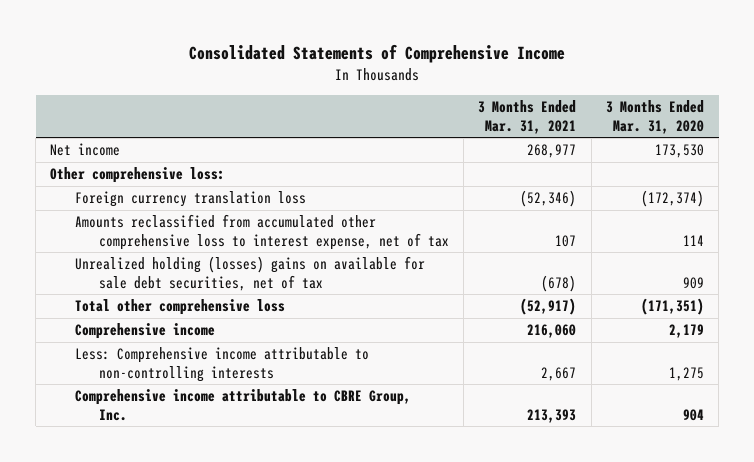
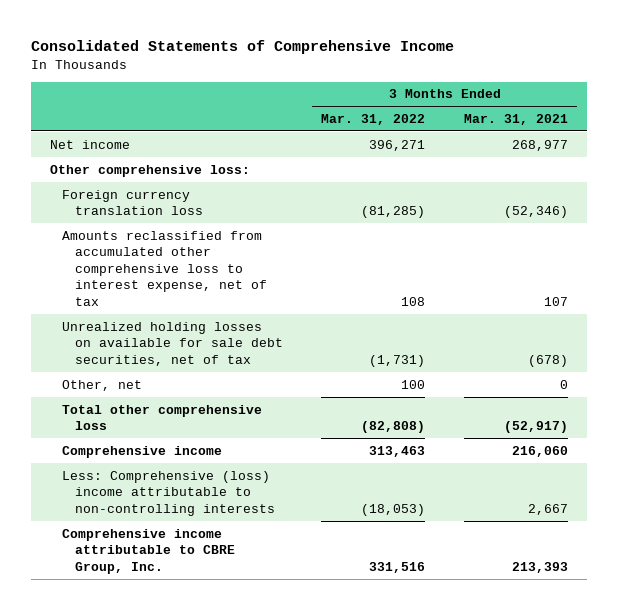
- | 3 Months Ended Mar. 31, 2021 | 3 Months Ended Mar. 31, 2020
+ | 3 Months Ended Mar. 31, 2022 | 3 Months Ended Mar. 31, 2021
- Unrealized holding (losses) gains on available for sale debt securities, net of tax | (678) | 909
+ Unrealized holding losses on available for sale debt securities, net of tax | (1,731) | (678)
+ Other, net | 100 | 0
- Less: Comprehensive income attributable to non-controlling interests | 2,667 | 1,275
+ Less: Comprehensive (loss) income attributable to non-controlling interests | (18,053) | 2,667

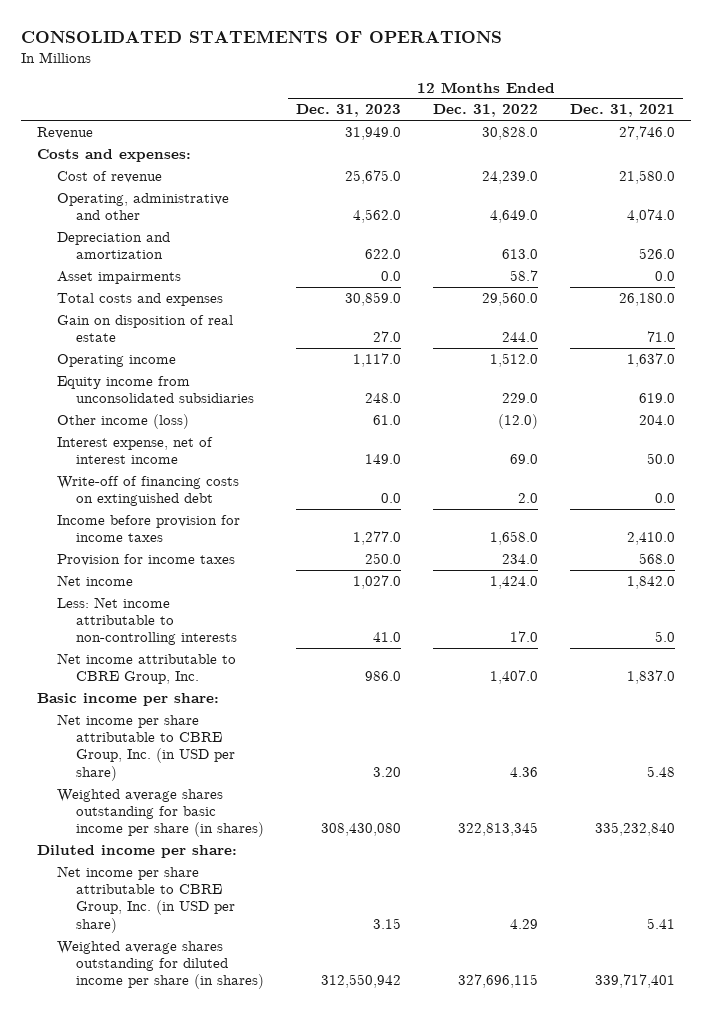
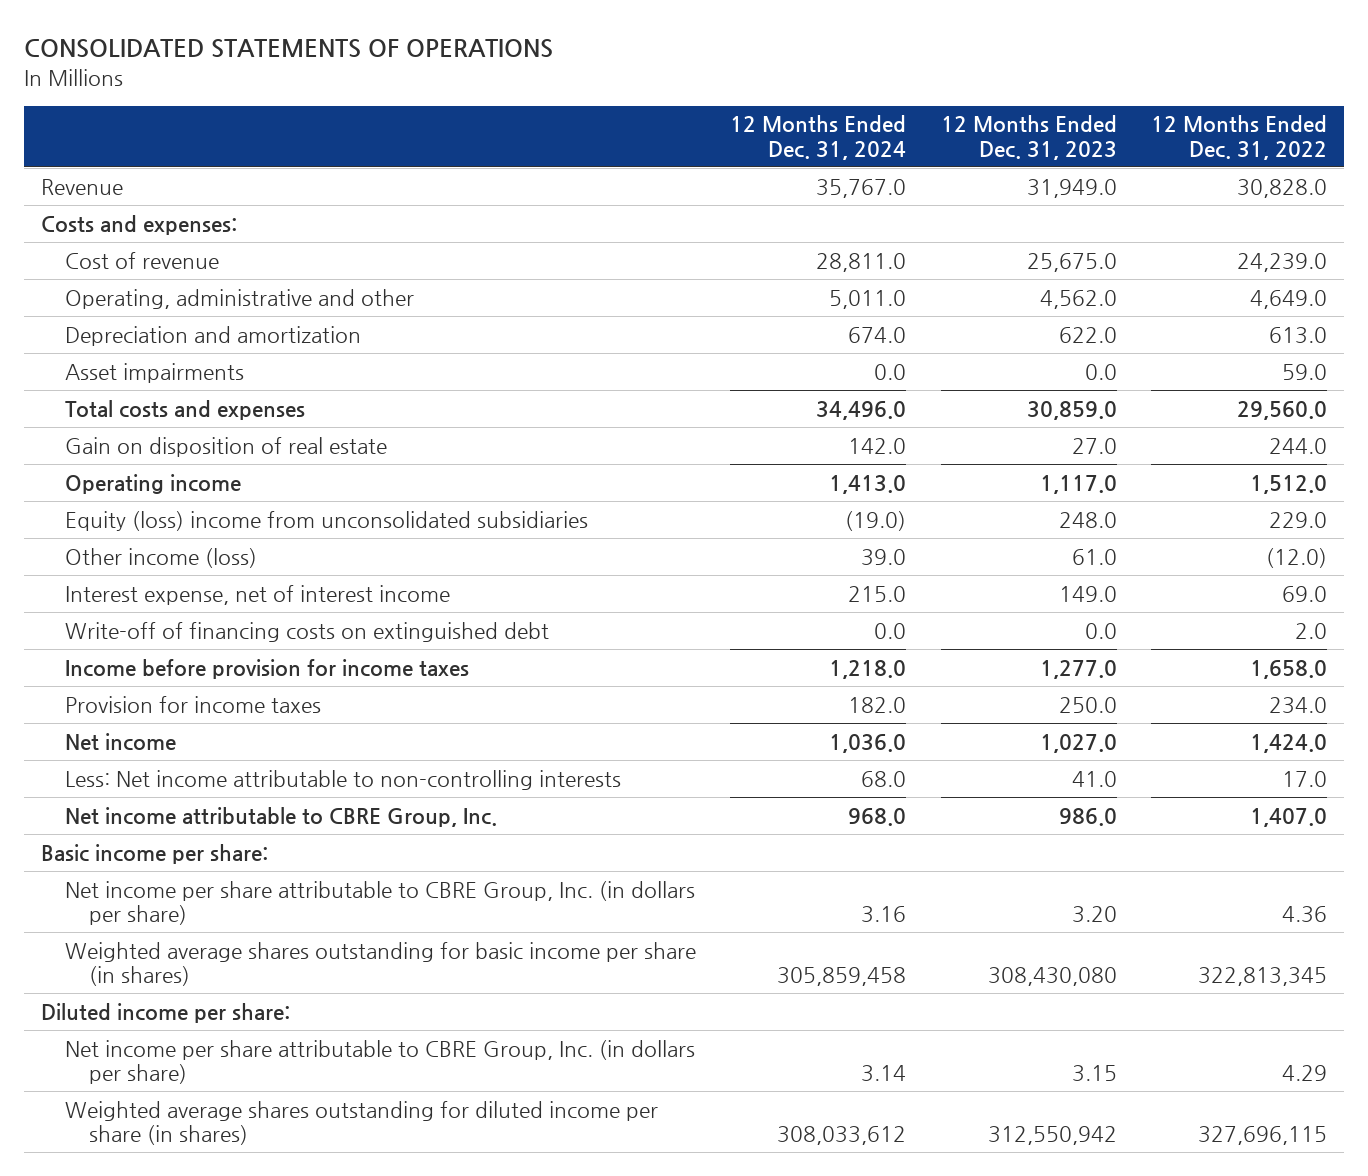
- | 12 Months Ended Dec. 31, 2023 | 12 Months Ended Dec. 31, 2022 | 12 Months Ended Dec. 31, 2021
+ | 12 Months Ended Dec. 31, 2024 | 12 Months Ended Dec. 31, 2023 | 12 Months Ended Dec. 31, 2022
- Asset impairments | 0.0 | 58.7 | 0.0
+ Asset impairments | 0.0 | 0.0 | 59.0
- Equity income from unconsolidated subsidiaries | 248.0 | 229.0 | 619.0
+ Equity (loss) income from unconsolidated subsidiaries | (19.0) | 248.0 | 229.0
- Net income per share attributable to CBRE Group, Inc. (in USD per share) | 3.20 | 4.36 | 5.48
+ Net income per share attributable to CBRE Group, Inc. (in dollars per share) | 3.16 | 3.20 | 4.36
- Net income per share attributable to CBRE Group, Inc. (in USD per share) | 3.15 | 4.29 | 5.41
+ Net income per share attributable to CBRE Group, Inc. (in dollars per share) | 3.14 | 3.15 | 4.29

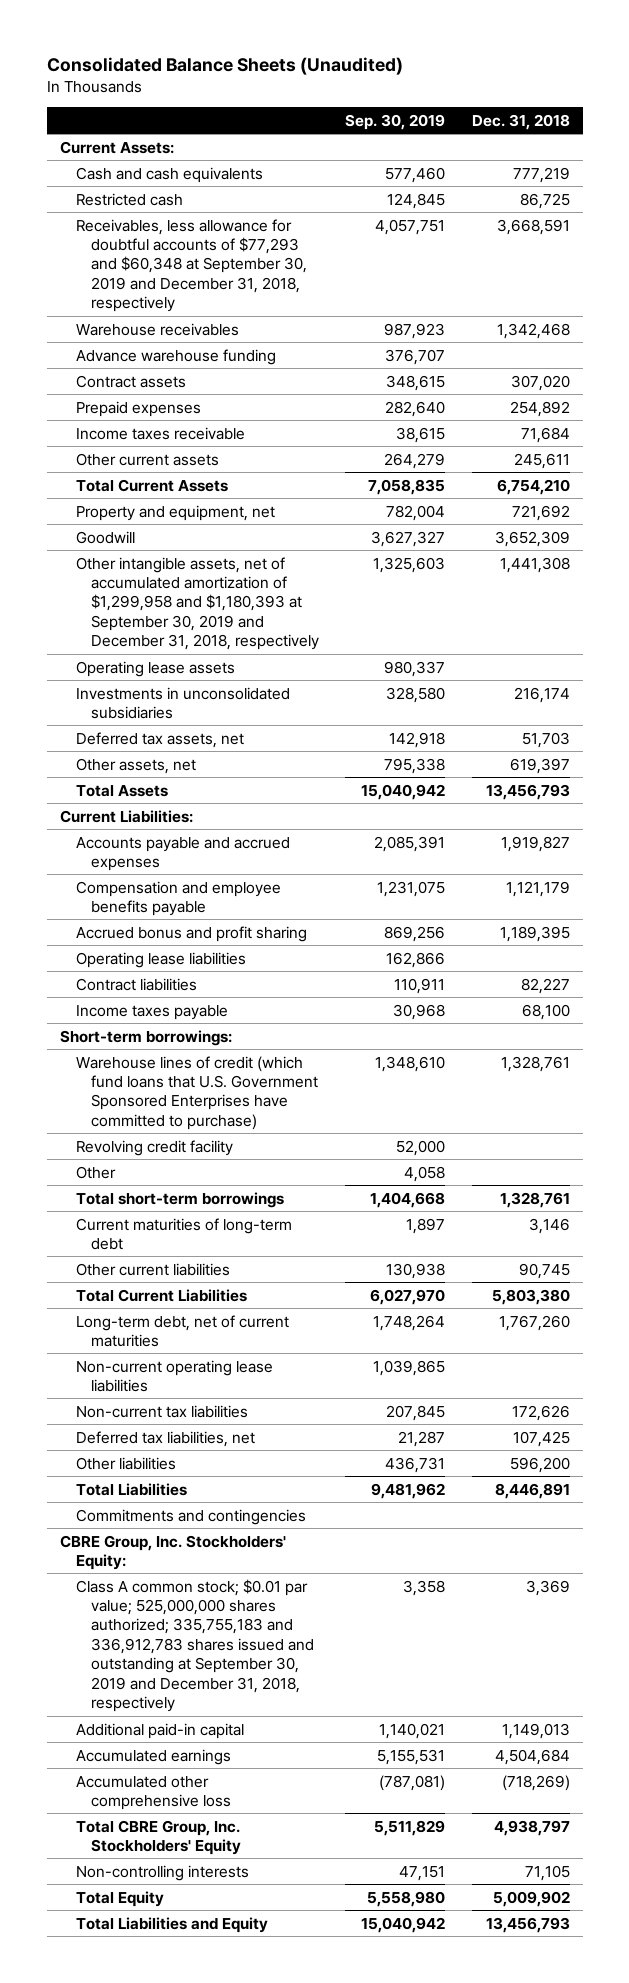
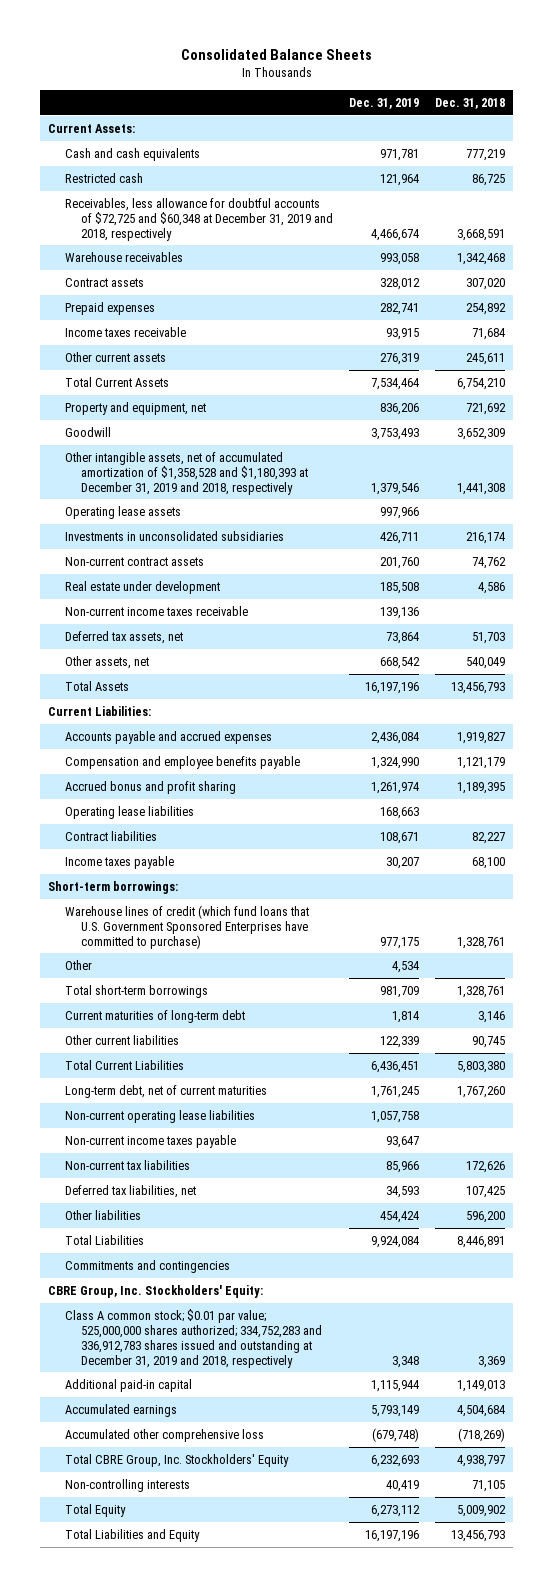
- Consolidated Balance Sheets (Unaudited)
+ Consolidated Balance Sheets
- | Sep. 30, 2019 | Dec. 31, 2018
+ | Dec. 31, 2019 | Dec. 31, 2018
- Receivables, less allowance for doubtful accounts of $77,293 and $60,348 at September 30, 2019 and December 31, 2018, respectively | 4,057,751 | 3,668,591
+ Receivables, less allowance for doubtful accounts of $72,725 and $60,348 at December 31, 2019 and 2018, respectively | 4,466,674 | 3,668,591
- Advance warehouse funding | 376,707 |
- Other intangible assets, net of accumulated amortization of $1,299,958 and $1,180,393 at September 30, 2019 and December 31, 2018, respectively | 1,325,603 | 1,441,308
+ Other intangible assets, net of accumulated amortization of $1,358,528 and $1,180,393 at December 31, 2019 and 2018, respectively | 1,379,546 | 1,441,308
+ Non-current contract assets | 201,760 | 74,762
+ Real estate under development | 185,508 | 4,586
+ Non-current income taxes receivable | 139,136 |
- Other assets, net | 795,338 | 619,397
+ Other assets, net | 668,542 | 540,049
- Revolving credit facility | 52,000 |
+ Non-current income taxes payable | 93,647 |
- Class A common stock; $0.01 par value; 525,000,000 shares authorized; 335,755,183 and 336,912,783 shares issued and outstanding at September 30, 2019 and December 31, 2018, respectively | 3,358 | 3,369
+ Class A common stock; $0.01 par value; 525,000,000 shares authorized; 334,752,283 and 336,912,783 shares issued and outstanding at December 31, 2019 and 2018, respectively | 3,348 | 3,369

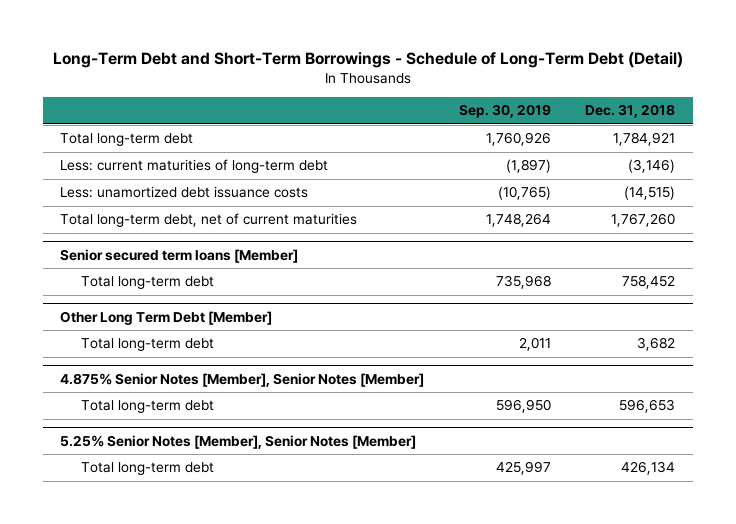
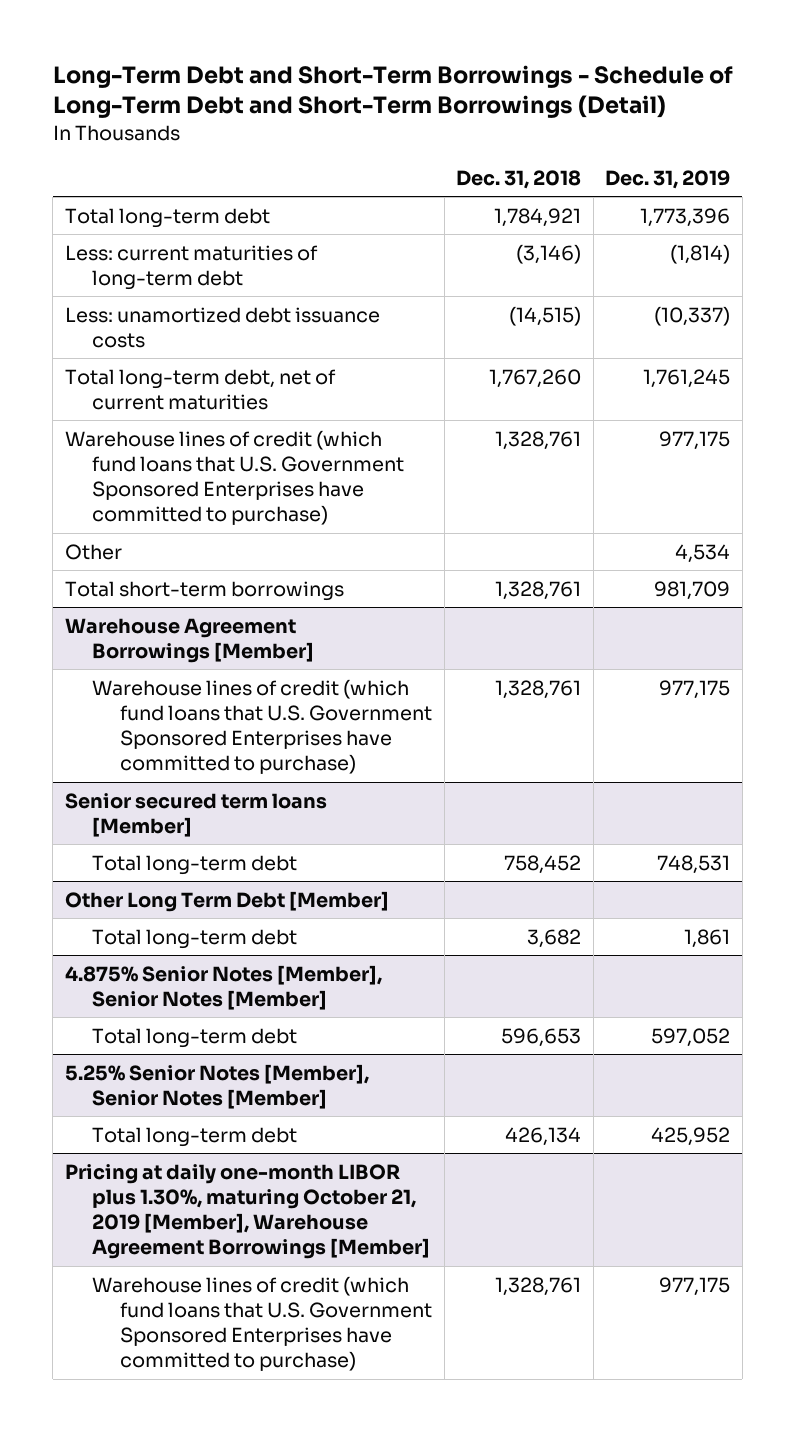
- Long-Term Debt and Short-Term Borrowings - Schedule of Long-Term Debt (Detail)
+ Long-Term Debt and Short-Term Borrowings - Schedule of Long-Term Debt and Short-Term Borrowings (Detail)
- | Sep. 30, 2019 | Dec. 31, 2018
+ | Dec. 31, 2018 | Dec. 31, 2019
+ Warehouse lines of credit (which fund loans that U.S. Government Sponsored Enterprises have committed to purchase) | 1,328,761 | 977,175
+ Other | | 4,534
+ Total short-term borrowings | 1,328,761 | 981,709
+ Warehouse Agreement Borrowings [Member]
+ Warehouse lines of credit (which fund loans that U.S. Government Sponsored Enterprises have committed to purchase) | 1,328,761 | 977,175
+ Pricing at daily one-month LIBOR plus 1.30%, maturing October 21, 2019 [Member], Warehouse Agreement Borrowings [Member]
+ Warehouse lines of credit (which fund loans that U.S. Government Sponsored Enterprises have committed to purchase) | 1,328,761 | 977,175

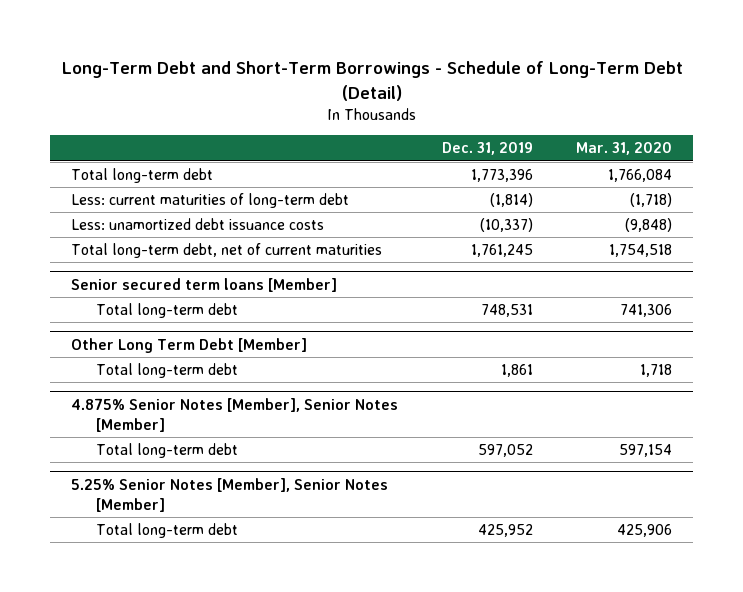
- Long-Term Debt and Short-Term Borrowings - Schedule of Long-Term Debt and Short-Term Borrowings (Detail)
+ Long-Term Debt and Short-Term Borrowings - Schedule of Long-Term Debt (Detail)
- | Dec. 31, 2018 | Dec. 31, 2019
+ | Dec. 31, 2019 | Mar. 31, 2020
- Warehouse lines of credit (which fund loans that U.S. Government Sponsored Enterprises have committed to purchase) | 1,328,761 | 977,175
- Other | | 4,534
- Total short-term borrowings | 1,328,761 | 981,709
- Warehouse Agreement Borrowings [Member]
- Warehouse lines of credit (which fund loans that U.S. Government Sponsored Enterprises have committed to purchase) | 1,328,761 | 977,175
- Pricing at daily one-month LIBOR plus 1.30%, maturing October 21, 2019 [Member], Warehouse Agreement Borrowings [Member]
- Warehouse lines of credit (which fund loans that U.S. Government Sponsored Enterprises have committed to purchase) | 1,328,761 | 977,175

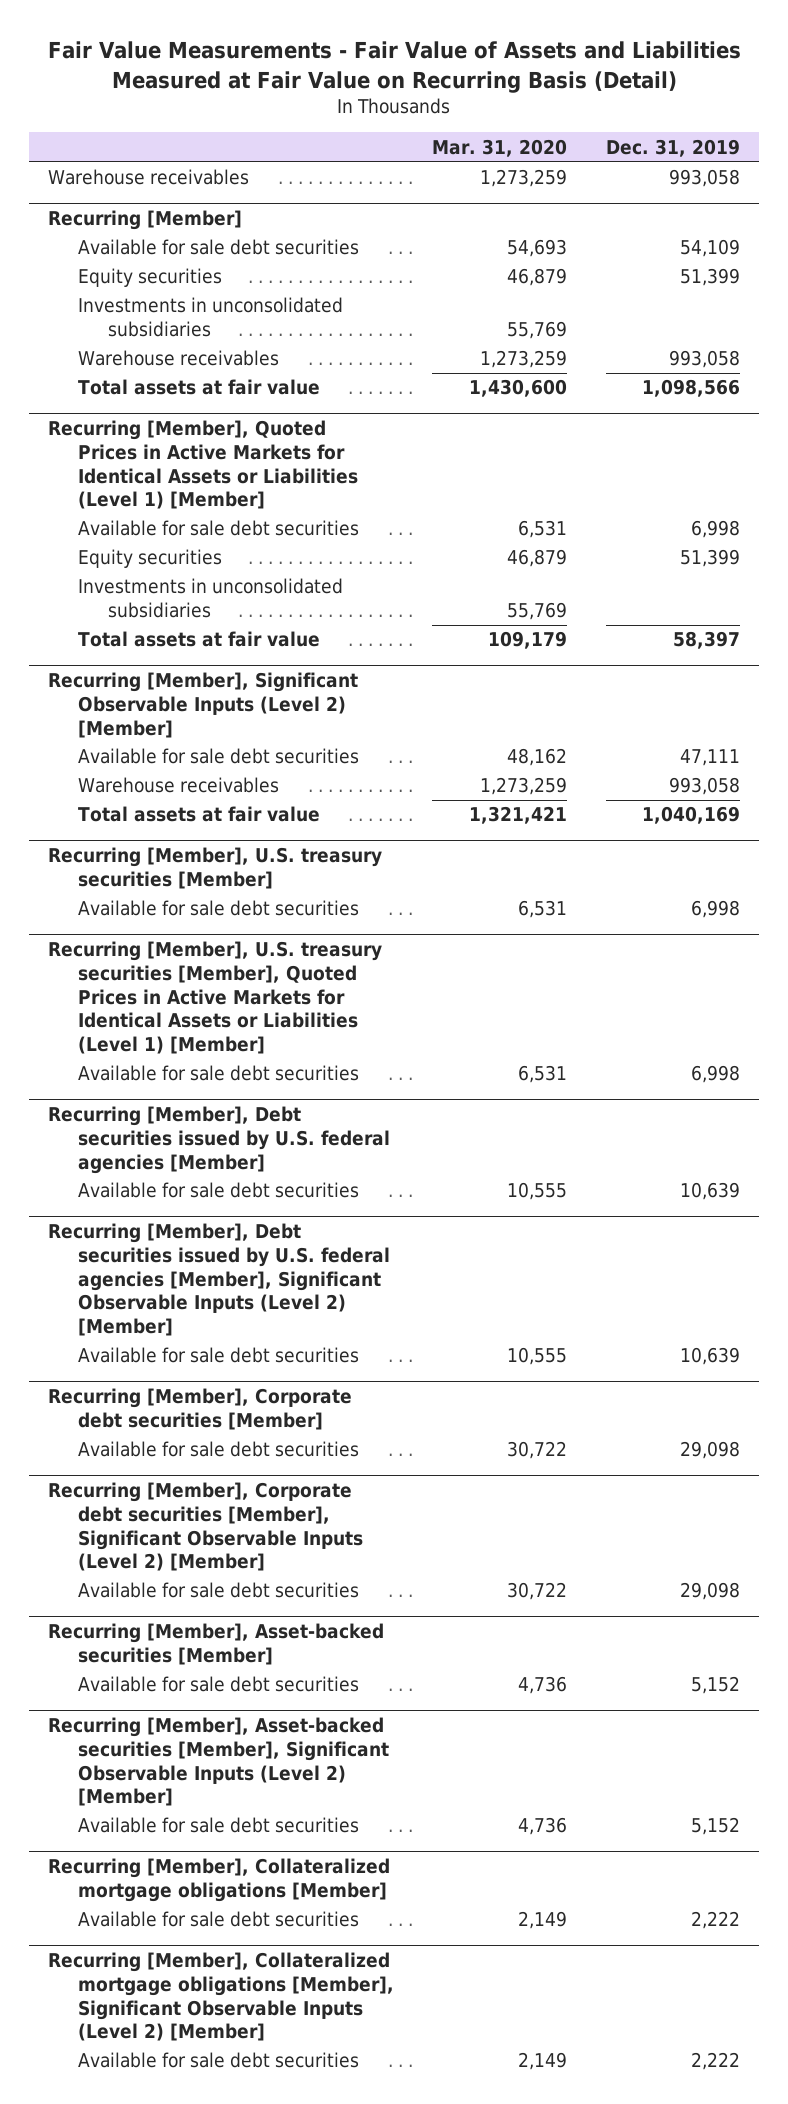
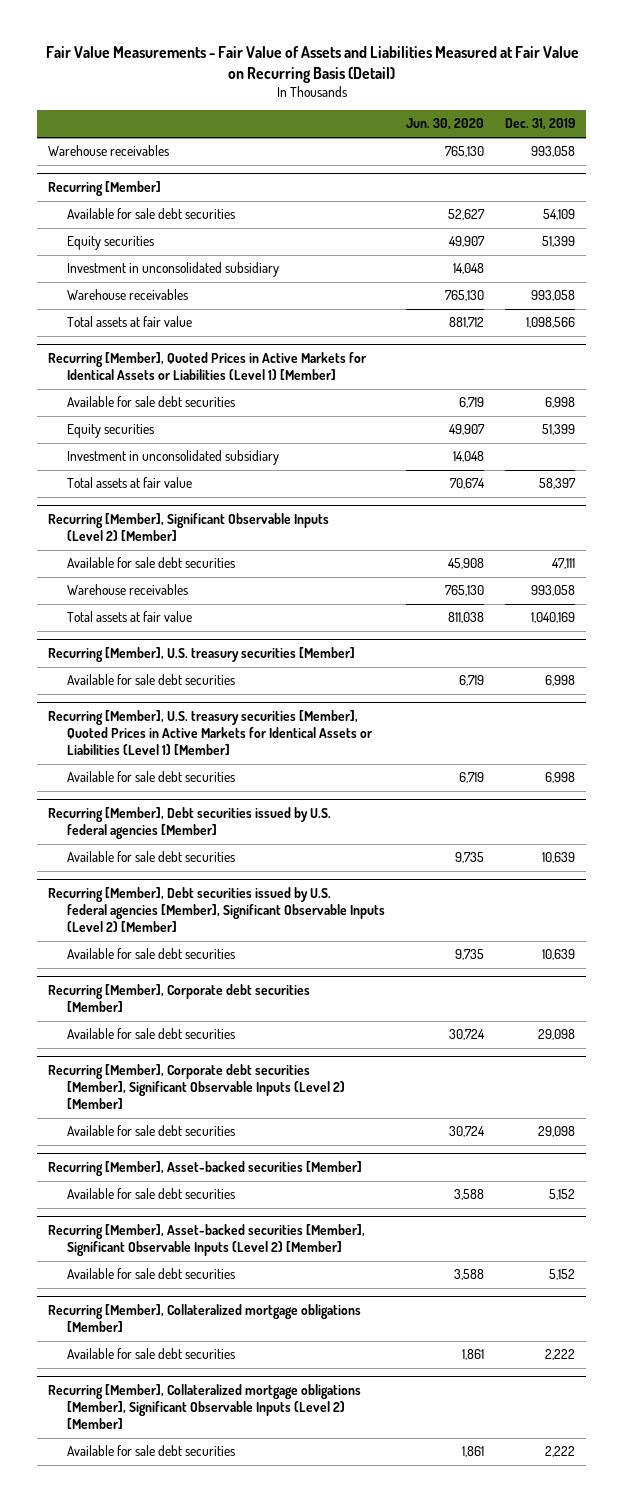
- | Mar. 31, 2020 | Dec. 31, 2019
+ | Jun. 30, 2020 | Dec. 31, 2019
@ Recurring [Member]
- Investments in unconsolidated subsidiaries | 55,769 |
+ Investment in unconsolidated subsidiary | 14,048 |
@ Recurring [Member], Quoted Prices in Active Markets for Identical Assets or Liabilities (Level 1) [Member]
- Investments in unconsolidated subsidiaries | 55,769 |
+ Investment in unconsolidated subsidiary | 14,048 |

